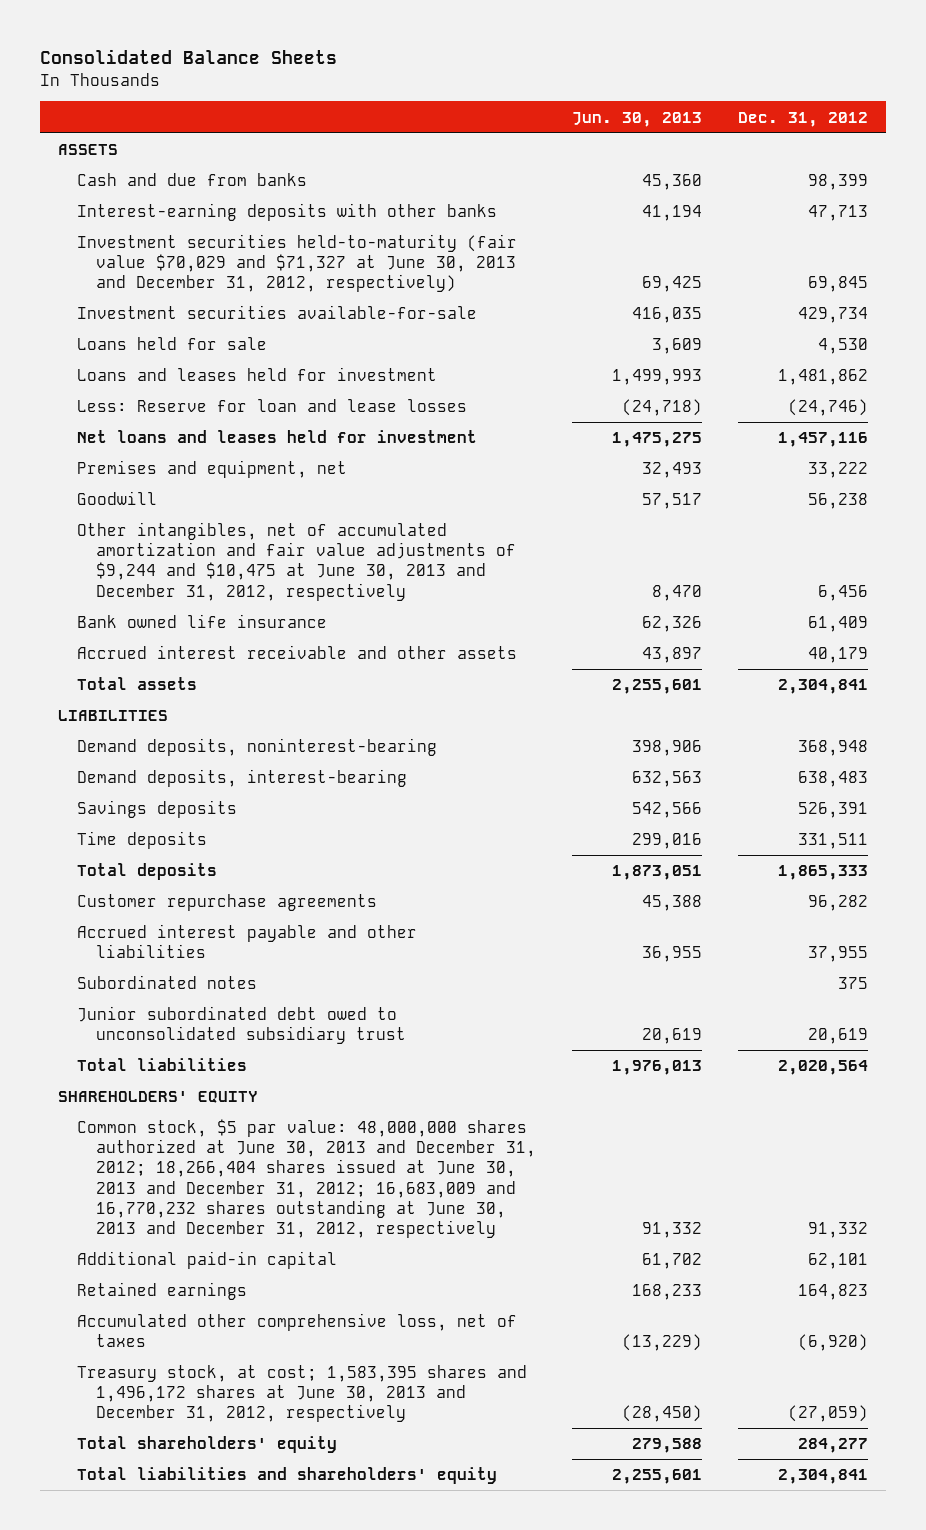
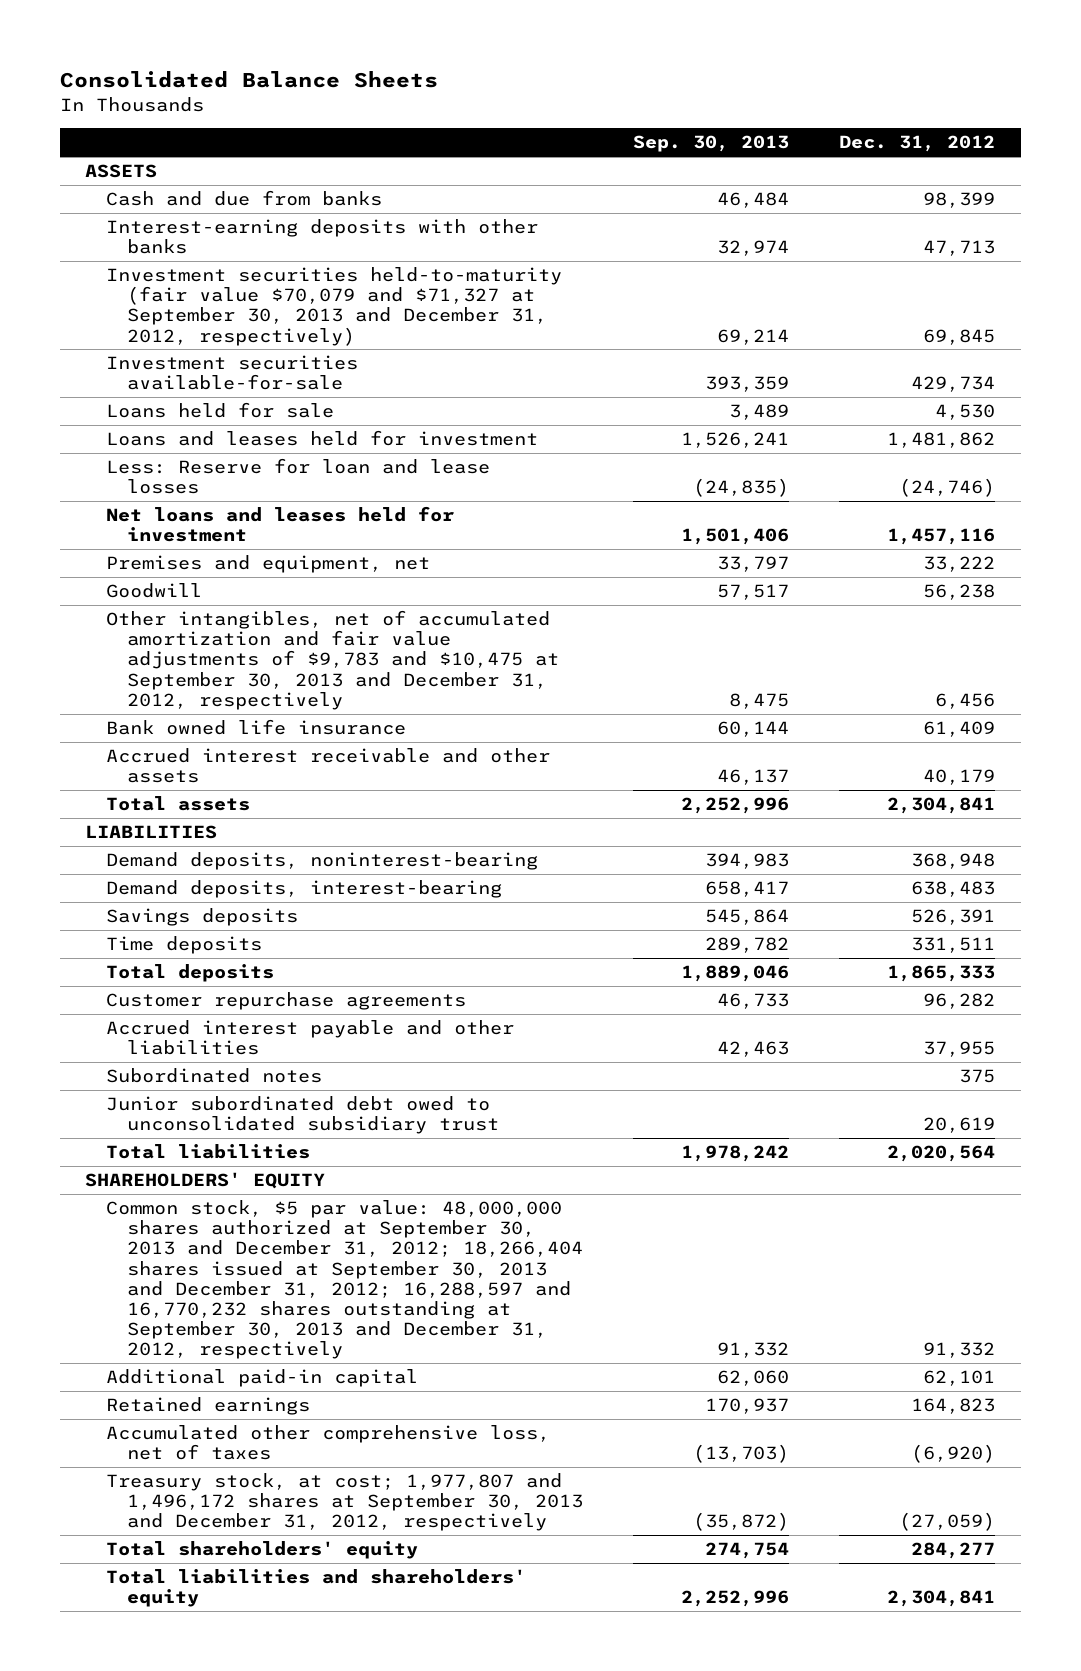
- | Jun. 30, 2013 | Dec. 31, 2012
+ | Sep. 30, 2013 | Dec. 31, 2012
- Investment securities held-to-maturity (fair value $70,029 and $71,327 at June 30, 2013 and December 31, 2012, respectively) | 69,425 | 69,845
+ Investment securities held-to-maturity (fair value $70,079 and $71,327 at September 30, 2013 and December 31, 2012, respectively) | 69,214 | 69,845
- Other intangibles, net of accumulated amortization and fair value adjustments of $9,244 and $10,475 at June 30, 2013 and December 31, 2012, respectively | 8,470 | 6,456
+ Other intangibles, net of accumulated amortization and fair value adjustments of $9,783 and $10,475 at September 30, 2013 and December 31, 2012, respectively | 8,475 | 6,456
- Common stock, $5 par value: 48,000,000 shares authorized at June 30, 2013 and December 31, 2012; 18,266,404 shares issued at June 30, 2013 and December 31, 2012; 16,683,009 and 16,770,232 shares outstanding at June 30, 2013 and December 31, 2012, respectively | 91,332 | 91,332
+ Common stock, $5 par value: 48,000,000 shares authorized at September 30, 2013 and December 31, 2012; 18,266,404 shares issued at September 30, 2013 and December 31, 2012; 16,288,597 and 16,770,232 shares outstanding at September 30, 2013 and December 31, 2012, respectively | 91,332 | 91,332
- Treasury stock, at cost; 1,583,395 shares and 1,496,172 shares at June 30, 2013 and December 31, 2012, respectively | (28,450) | (27,059)
+ Treasury stock, at cost; 1,977,807 and 1,496,172 shares at September 30, 2013 and December 31, 2012, respectively | (35,872) | (27,059)

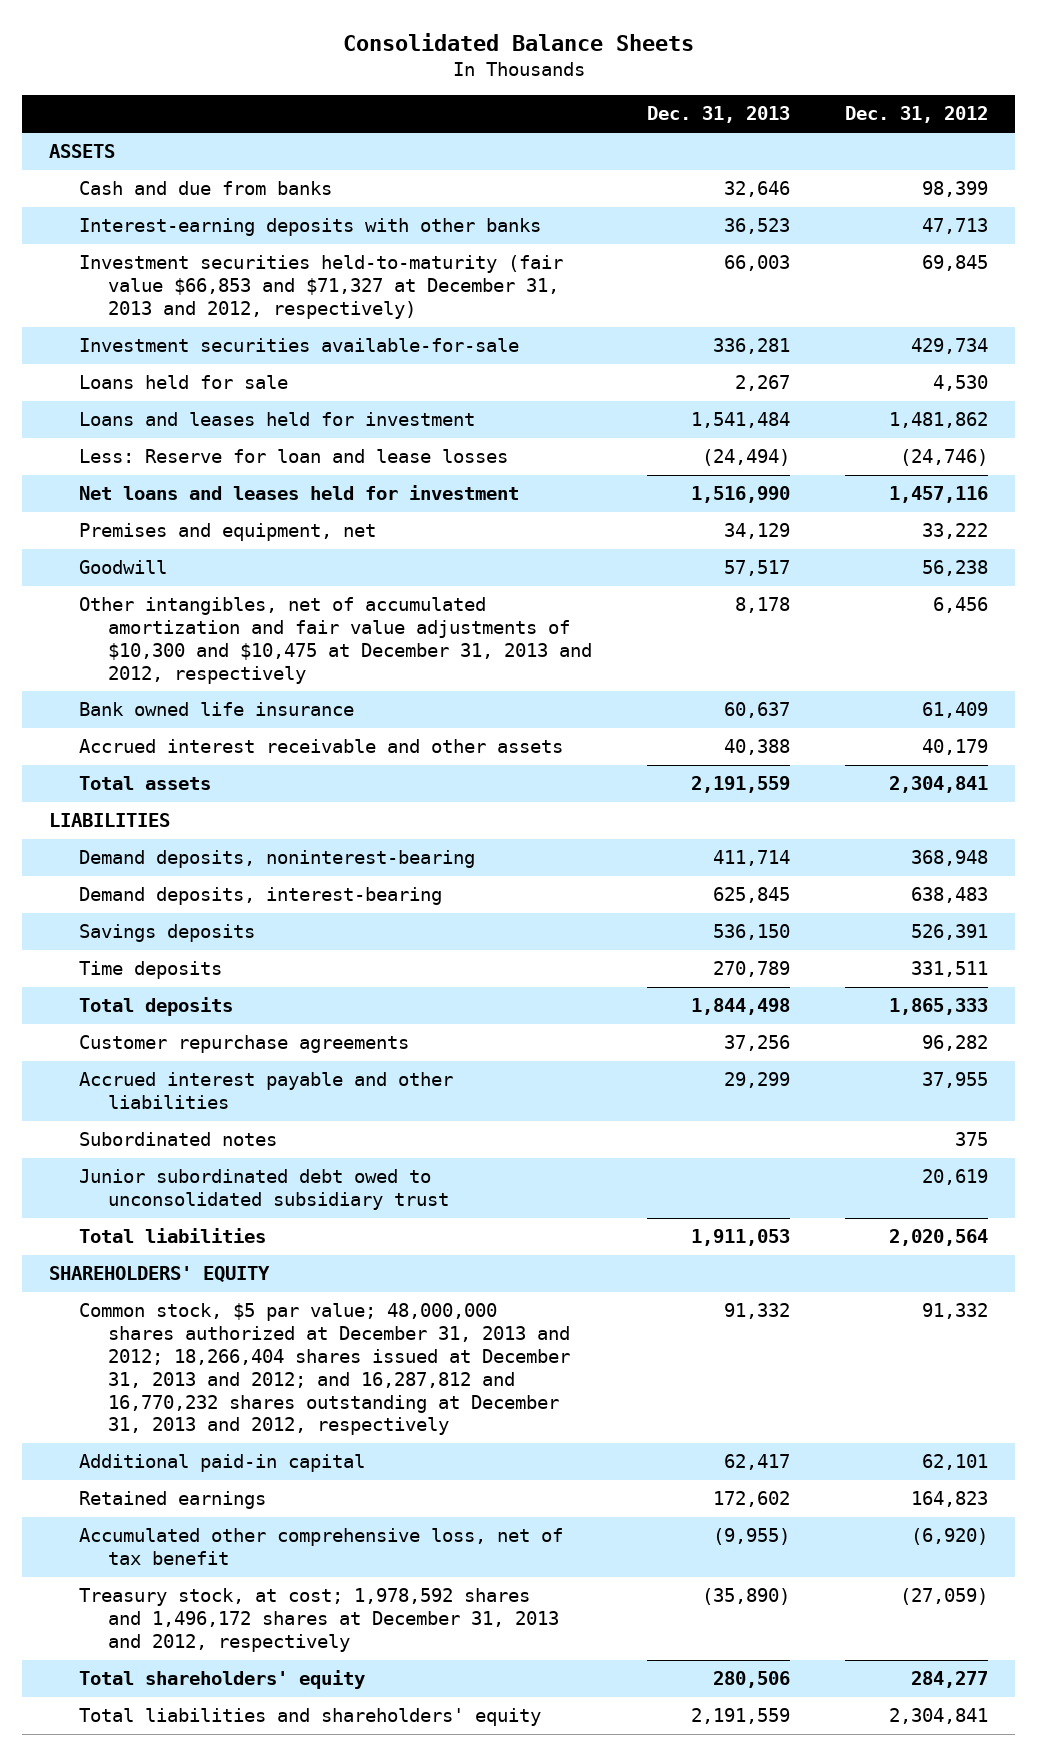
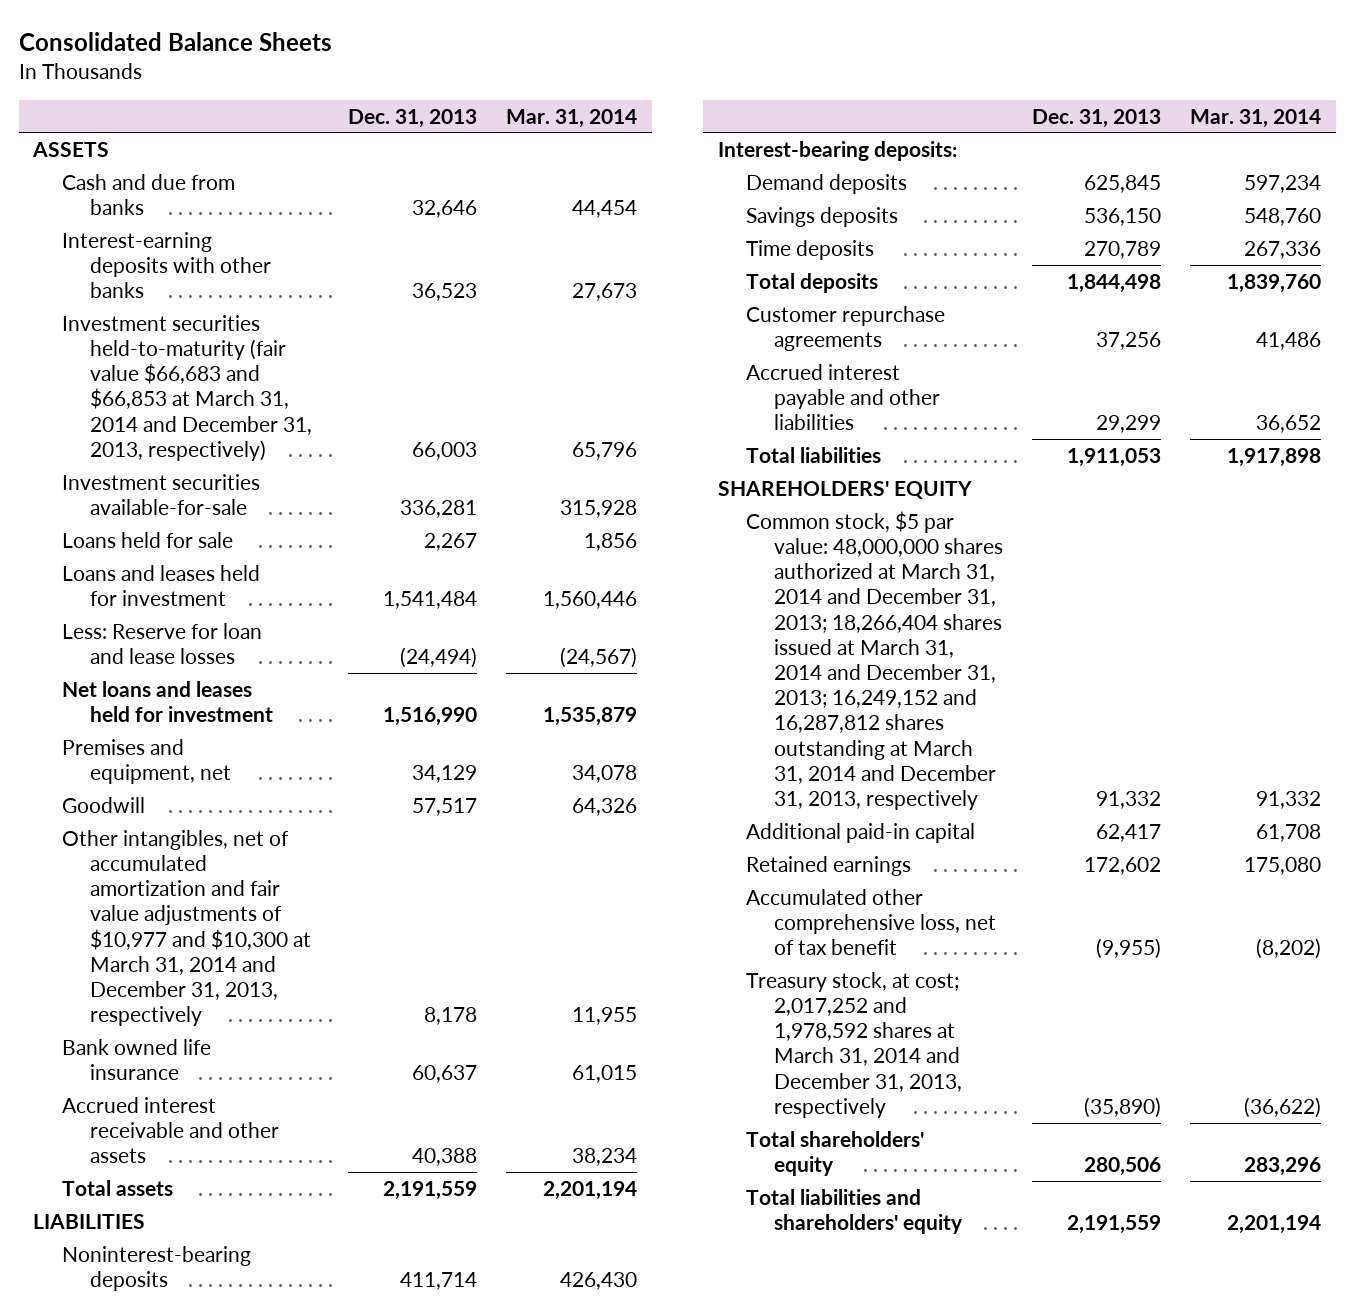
- | Dec. 31, 2013 | Dec. 31, 2012
+ | Dec. 31, 2013 | Mar. 31, 2014
- Investment securities held-to-maturity (fair value $66,853 and $71,327 at December 31, 2013 and 2012, respectively) | 66,003 | 69,845
+ Investment securities held-to-maturity (fair value $66,683 and $66,853 at March 31, 2014 and December 31, 2013, respectively) | 66,003 | 65,796
- Other intangibles, net of accumulated amortization and fair value adjustments of $10,300 and $10,475 at December 31, 2013 and 2012, respectively | 8,178 | 6,456
+ Other intangibles, net of accumulated amortization and fair value adjustments of $10,977 and $10,300 at March 31, 2014 and December 31, 2013, respectively | 8,178 | 11,955
- Demand deposits, noninterest-bearing | 411,714 | 368,948
- Demand deposits, interest-bearing | 625,845 | 638,483
+ Noninterest-bearing deposits | 411,714 | 426,430
+ Interest-bearing deposits:
+ Demand deposits | 625,845 | 597,234
- Subordinated notes | | 375
- Junior subordinated debt owed to unconsolidated subsidiary trust | | 20,619
- Common stock, $5 par value; 48,000,000 shares authorized at December 31, 2013 and 2012; 18,266,404 shares issued at December 31, 2013 and 2012; and 16,287,812 and 16,770,232 shares outstanding at December 31, 2013 and 2012, respectively | 91,332 | 91,332
+ Common stock, $5 par value: 48,000,000 shares authorized at March 31, 2014 and December 31, 2013; 18,266,404 shares issued at March 31, 2014 and December 31, 2013; 16,249,152 and 16,287,812 shares outstanding at March 31, 2014 and December 31, 2013, respectively | 91,332 | 91,332
- Treasury stock, at cost; 1,978,592 shares and 1,496,172 shares at December 31, 2013 and 2012, respectively | (35,890) | (27,059)
+ Treasury stock, at cost; 2,017,252 and 1,978,592 shares at March 31, 2014 and December 31, 2013, respectively | (35,890) | (36,622)

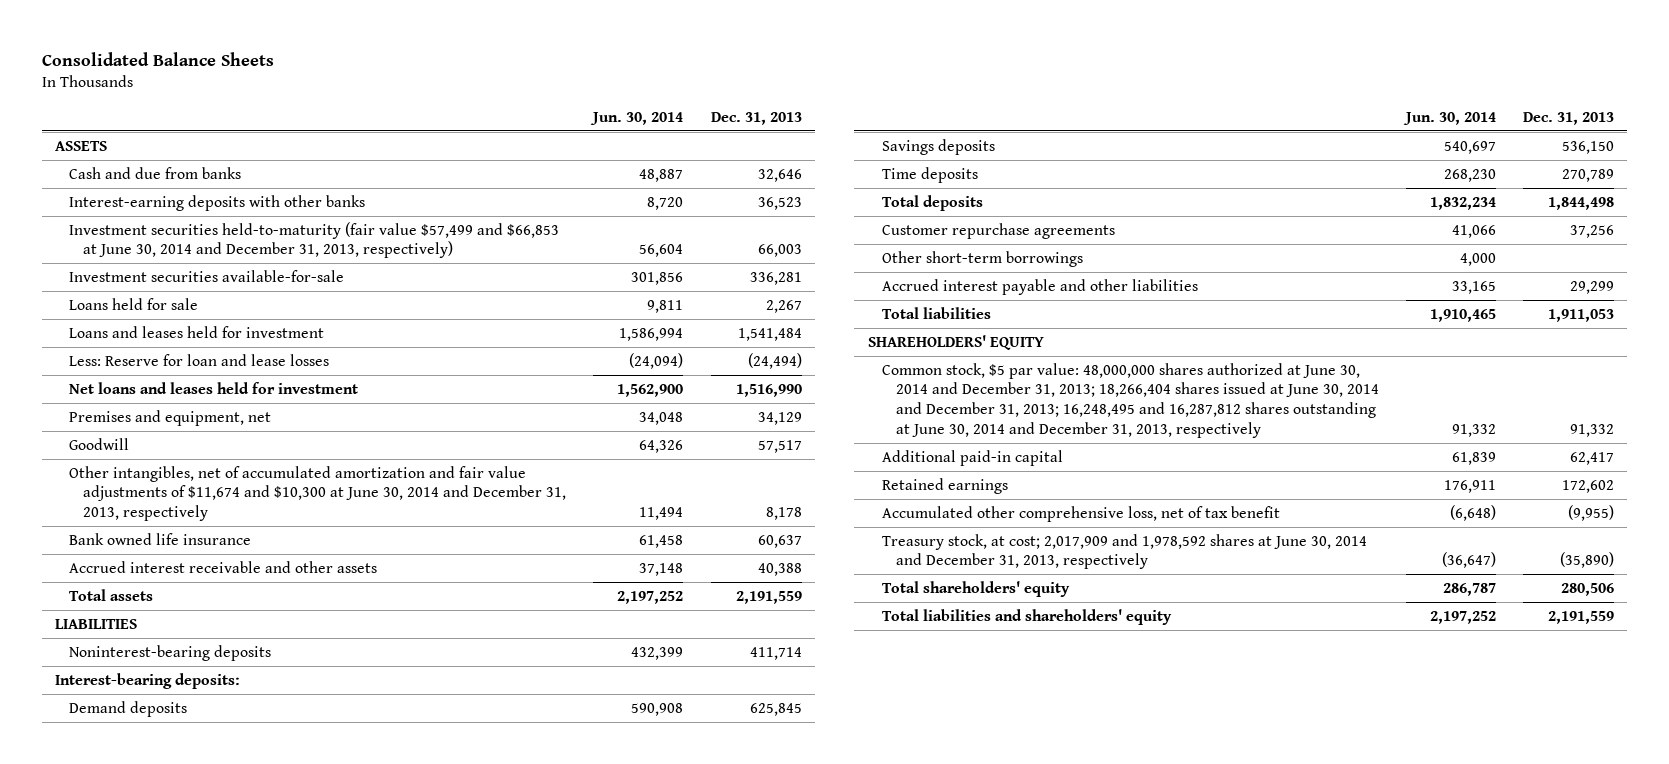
- | Dec. 31, 2013 | Mar. 31, 2014
+ | Jun. 30, 2014 | Dec. 31, 2013
- Investment securities held-to-maturity (fair value $66,683 and $66,853 at March 31, 2014 and December 31, 2013, respectively) | 66,003 | 65,796
+ Investment securities held-to-maturity (fair value $57,499 and $66,853 at June 30, 2014 and December 31, 2013, respectively) | 56,604 | 66,003
- Other intangibles, net of accumulated amortization and fair value adjustments of $10,977 and $10,300 at March 31, 2014 and December 31, 2013, respectively | 8,178 | 11,955
+ Other intangibles, net of accumulated amortization and fair value adjustments of $11,674 and $10,300 at June 30, 2014 and December 31, 2013, respectively | 11,494 | 8,178
+ Other short-term borrowings | 4,000 |
- Common stock, $5 par value: 48,000,000 shares authorized at March 31, 2014 and December 31, 2013; 18,266,404 shares issued at March 31, 2014 and December 31, 2013; 16,249,152 and 16,287,812 shares outstanding at March 31, 2014 and December 31, 2013, respectively | 91,332 | 91,332
+ Common stock, $5 par value: 48,000,000 shares authorized at June 30, 2014 and December 31, 2013; 18,266,404 shares issued at June 30, 2014 and December 31, 2013; 16,248,495 and 16,287,812 shares outstanding at June 30, 2014 and December 31, 2013, respectively | 91,332 | 91,332
- Treasury stock, at cost; 2,017,252 and 1,978,592 shares at March 31, 2014 and December 31, 2013, respectively | (35,890) | (36,622)
+ Treasury stock, at cost; 2,017,909 and 1,978,592 shares at June 30, 2014 and December 31, 2013, respectively | (36,647) | (35,890)

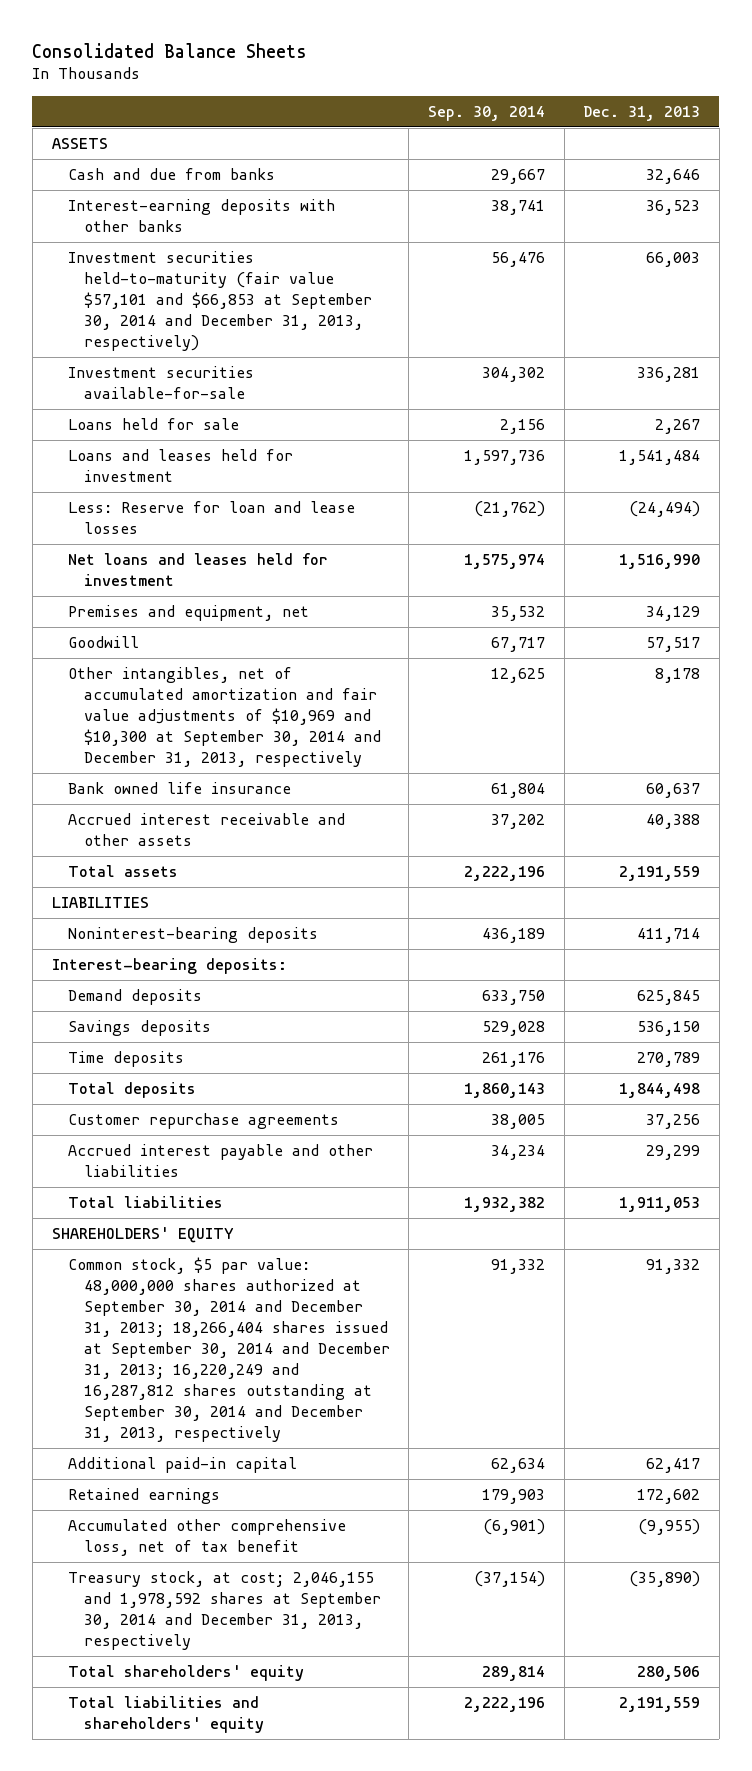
- | Jun. 30, 2014 | Dec. 31, 2013
+ | Sep. 30, 2014 | Dec. 31, 2013
- Investment securities held-to-maturity (fair value $57,499 and $66,853 at June 30, 2014 and December 31, 2013, respectively) | 56,604 | 66,003
+ Investment securities held-to-maturity (fair value $57,101 and $66,853 at September 30, 2014 and December 31, 2013, respectively) | 56,476 | 66,003
- Other intangibles, net of accumulated amortization and fair value adjustments of $11,674 and $10,300 at June 30, 2014 and December 31, 2013, respectively | 11,494 | 8,178
+ Other intangibles, net of accumulated amortization and fair value adjustments of $10,969 and $10,300 at September 30, 2014 and December 31, 2013, respectively | 12,625 | 8,178
- Other short-term borrowings | 4,000 |
- Common stock, $5 par value: 48,000,000 shares authorized at June 30, 2014 and December 31, 2013; 18,266,404 shares issued at June 30, 2014 and December 31, 2013; 16,248,495 and 16,287,812 shares outstanding at June 30, 2014 and December 31, 2013, respectively | 91,332 | 91,332
+ Common stock, $5 par value: 48,000,000 shares authorized at September 30, 2014 and December 31, 2013; 18,266,404 shares issued at September 30, 2014 and December 31, 2013; 16,220,249 and 16,287,812 shares outstanding at September 30, 2014 and December 31, 2013, respectively | 91,332 | 91,332
- Treasury stock, at cost; 2,017,909 and 1,978,592 shares at June 30, 2014 and December 31, 2013, respectively | (36,647) | (35,890)
+ Treasury stock, at cost; 2,046,155 and 1,978,592 shares at September 30, 2014 and December 31, 2013, respectively | (37,154) | (35,890)

